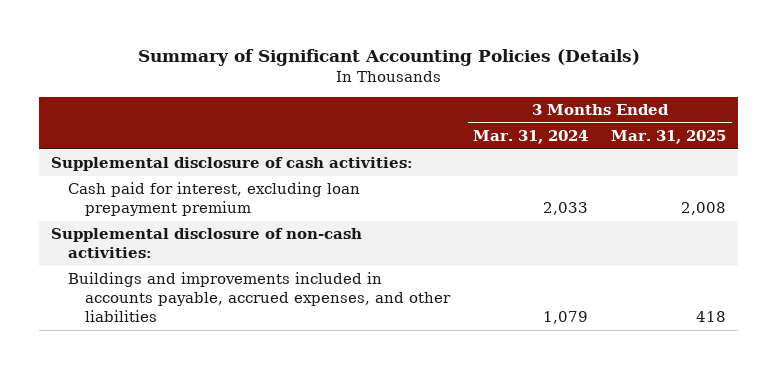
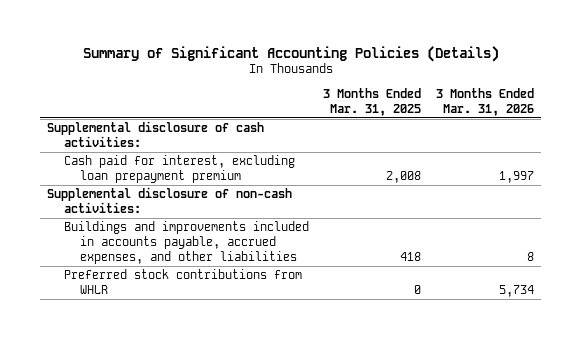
- | 3 Months Ended Mar. 31, 2024 | 3 Months Ended Mar. 31, 2025
+ | 3 Months Ended Mar. 31, 2025 | 3 Months Ended Mar. 31, 2026
+ Preferred stock contributions from WHLR | 0 | 5,734

